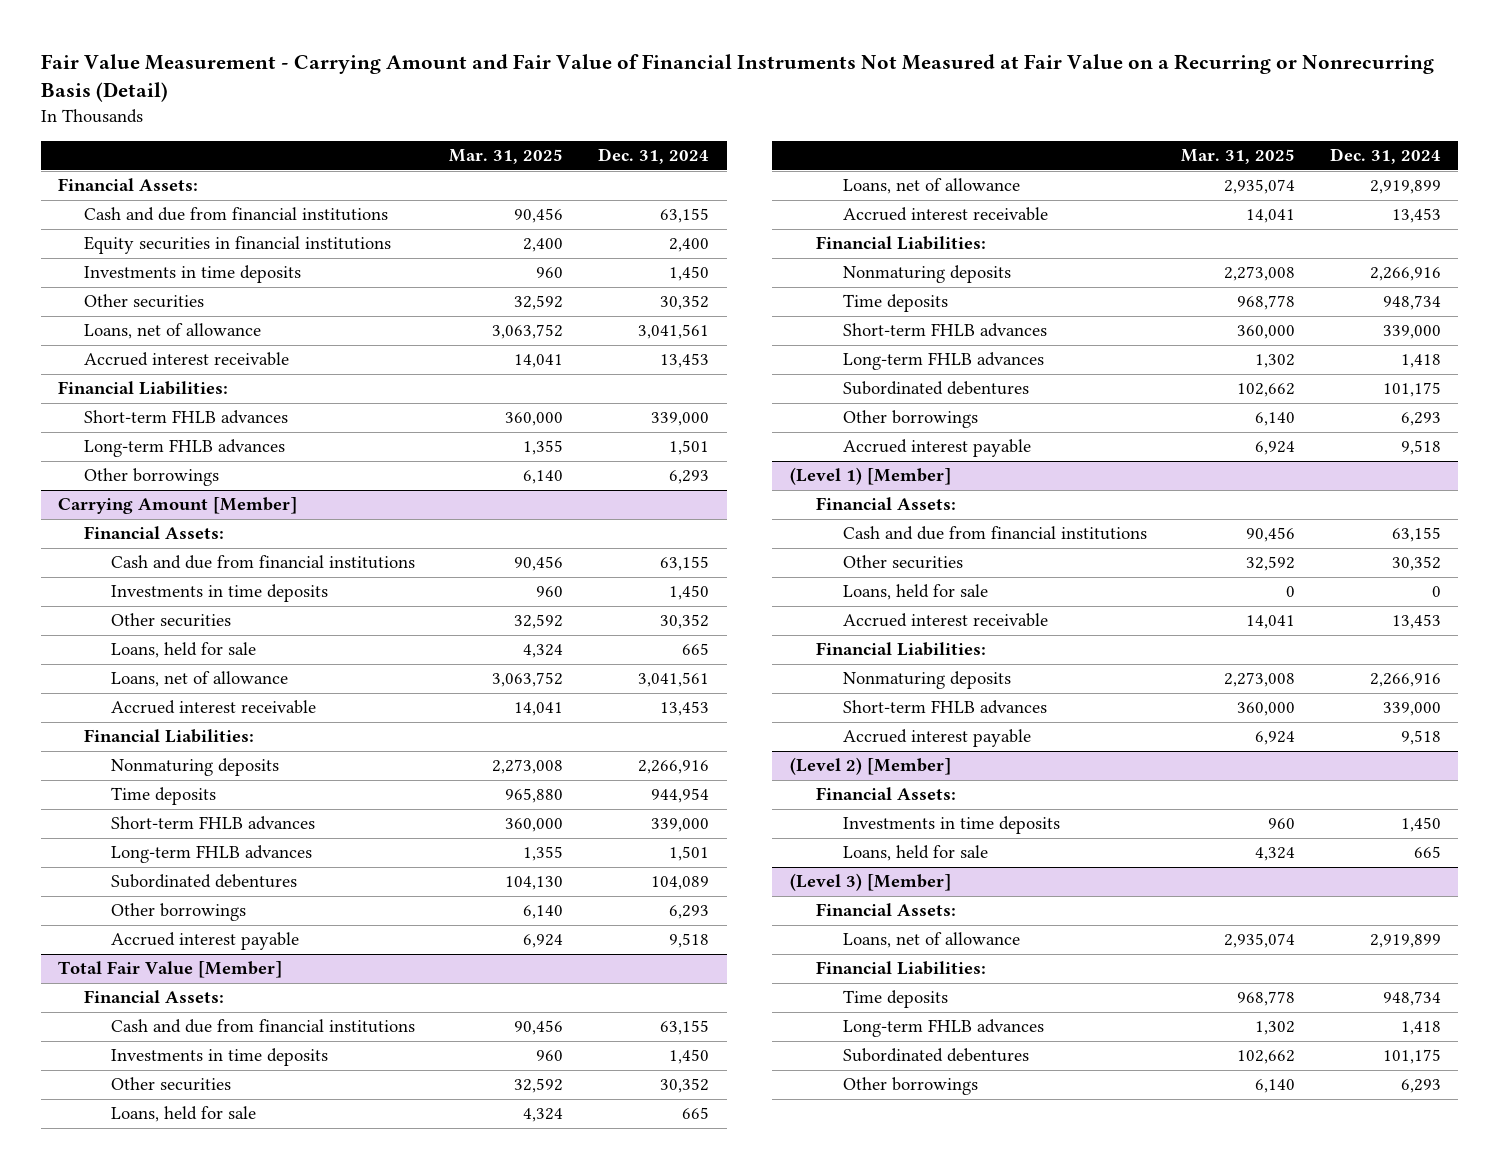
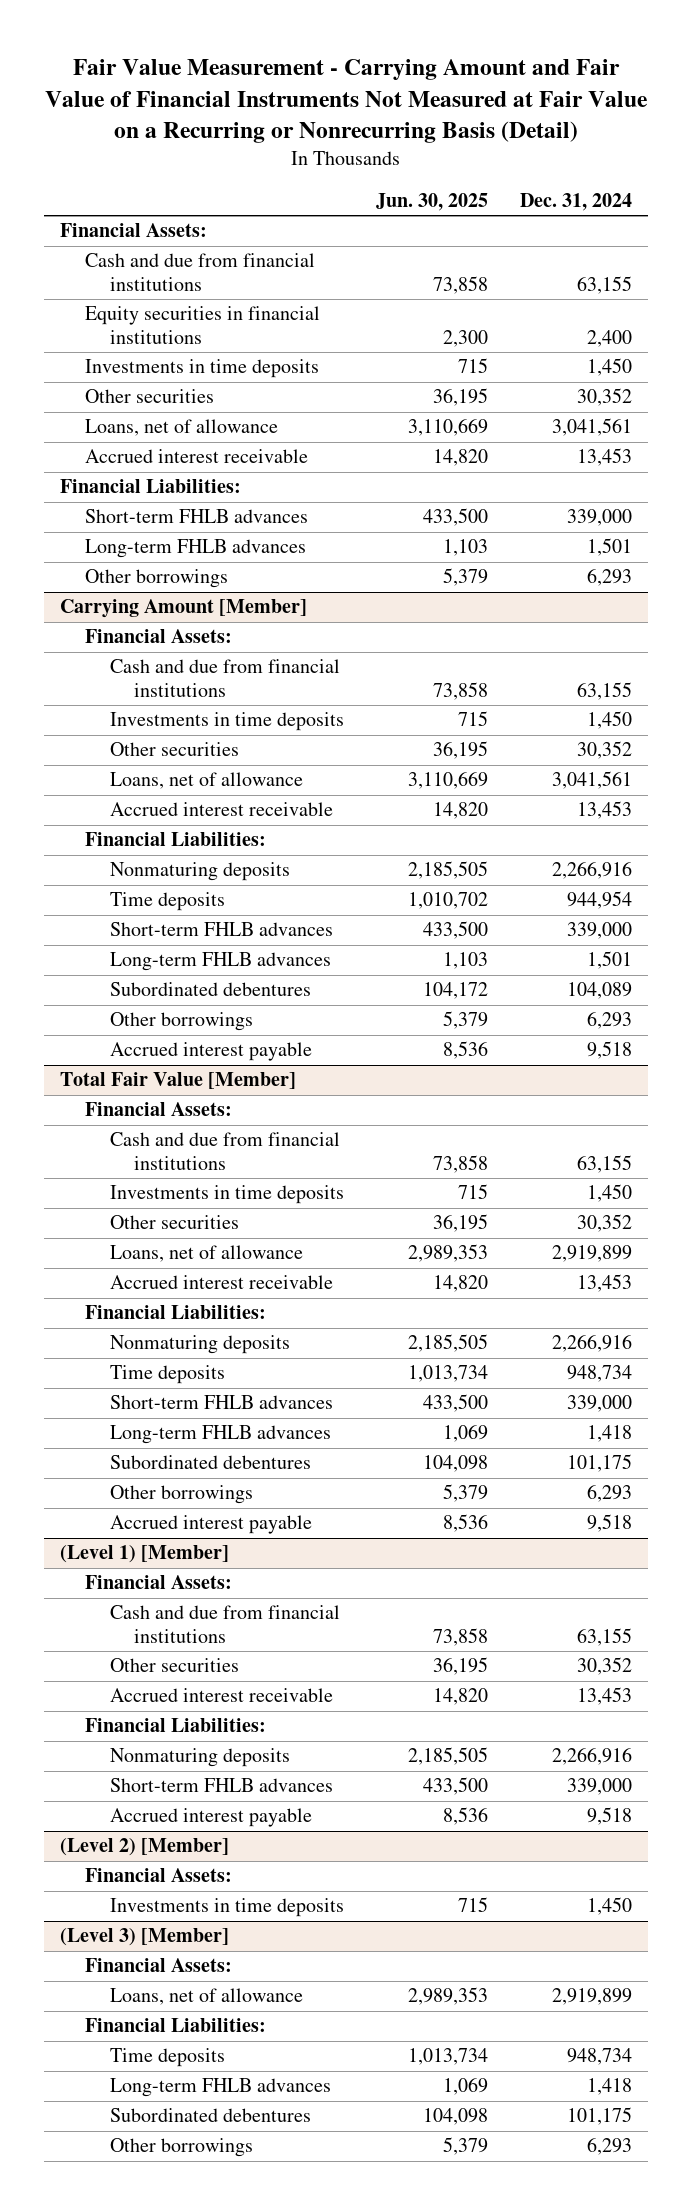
- | Mar. 31, 2025 | Dec. 31, 2024
+ | Jun. 30, 2025 | Dec. 31, 2024
@ Carrying Amount [Member]
- Loans, held for sale | 4,324 | 665
@ Total Fair Value [Member]
- Loans, held for sale | 4,324 | 665
@ (Level 1) [Member]
- Loans, held for sale | 0 | 0
@ (Level 2) [Member]
- Loans, held for sale | 4,324 | 665

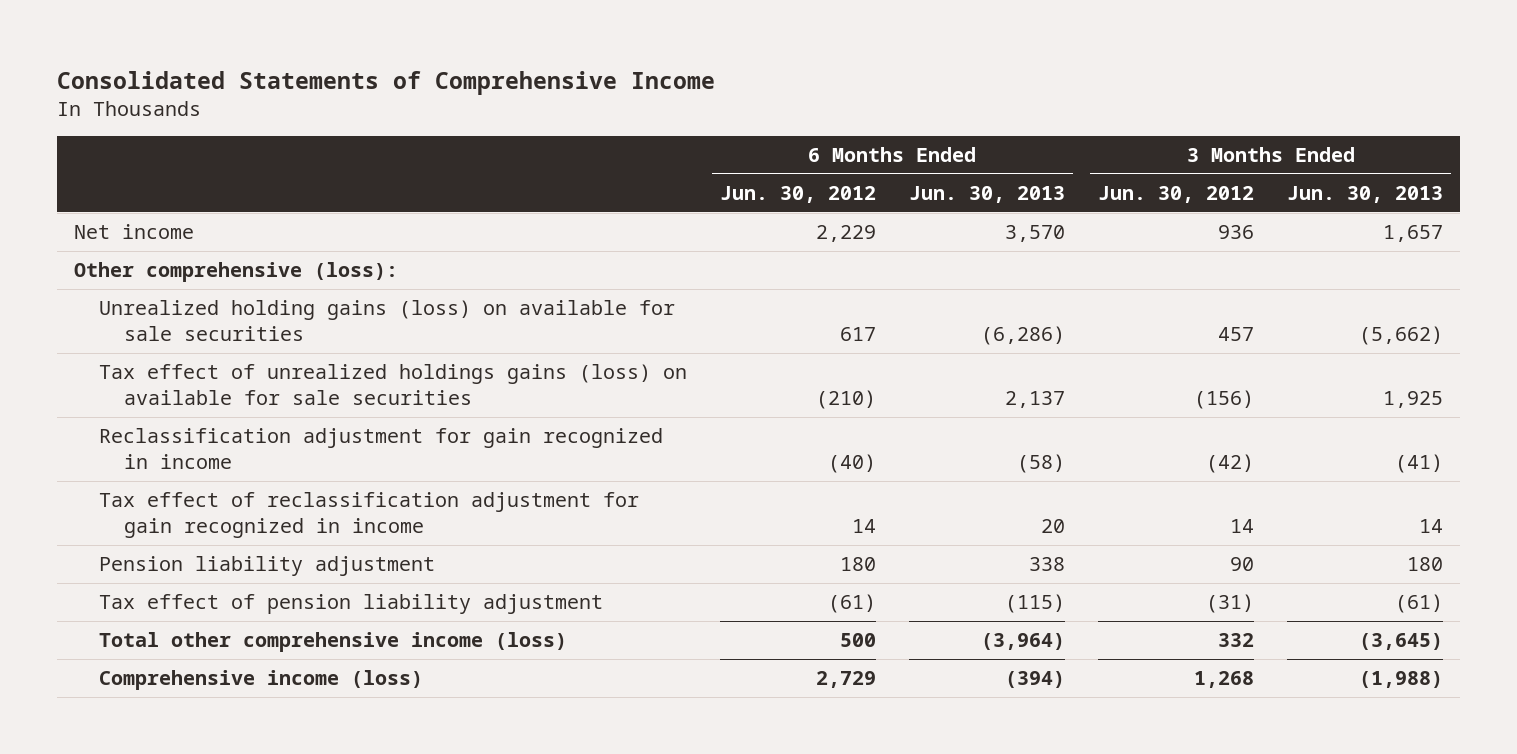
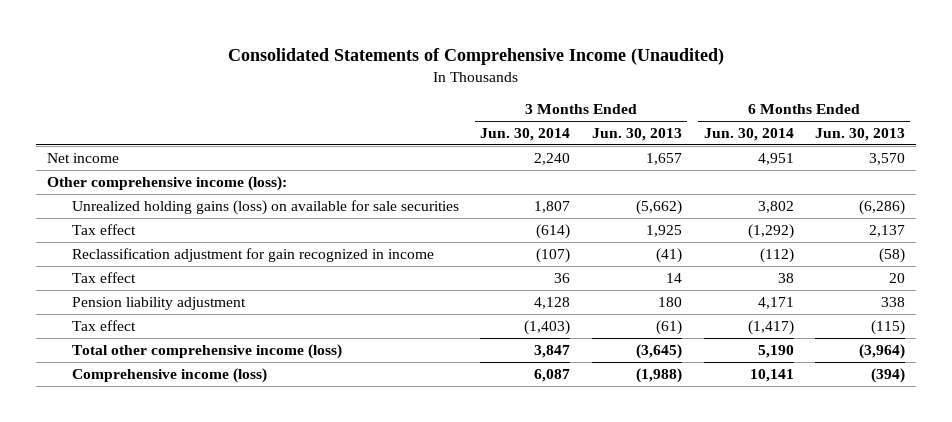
- Consolidated Statements of Comprehensive Income
+ Consolidated Statements of Comprehensive Income (Unaudited)
- | 6 Months Ended Jun. 30, 2012 | 6 Months Ended Jun. 30, 2013 | 3 Months Ended Jun. 30, 2012 | 3 Months Ended Jun. 30, 2013
+ | 3 Months Ended Jun. 30, 2014 | 3 Months Ended Jun. 30, 2013 | 6 Months Ended Jun. 30, 2014 | 6 Months Ended Jun. 30, 2013
- Other comprehensive (loss):
+ Other comprehensive income (loss):
- Tax effect of unrealized holdings gains (loss) on available for sale securities | (210) | 2,137 | (156) | 1,925
+ Tax effect | (614) | 1,925 | (1,292) | 2,137
- Tax effect of reclassification adjustment for gain recognized in income | 14 | 20 | 14 | 14
+ Tax effect | 36 | 14 | 38 | 20
- Tax effect of pension liability adjustment | (61) | (115) | (31) | (61)
+ Tax effect | (1,403) | (61) | (1,417) | (115)

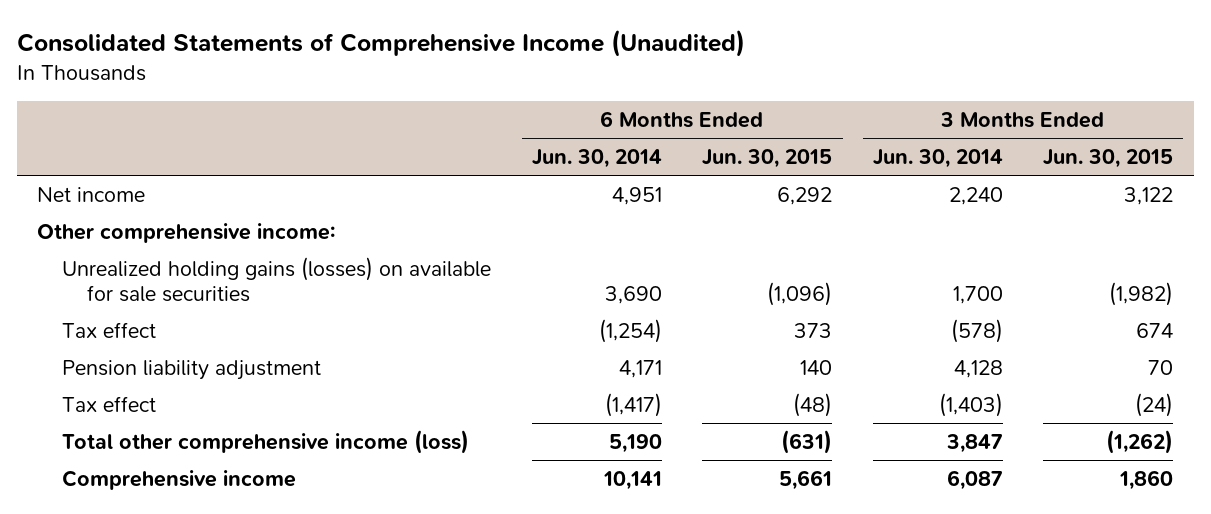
- | 3 Months Ended Jun. 30, 2014 | 3 Months Ended Jun. 30, 2013 | 6 Months Ended Jun. 30, 2014 | 6 Months Ended Jun. 30, 2013
+ | 6 Months Ended Jun. 30, 2014 | 6 Months Ended Jun. 30, 2015 | 3 Months Ended Jun. 30, 2014 | 3 Months Ended Jun. 30, 2015
- Other comprehensive income (loss):
- Unrealized holding gains (loss) on available for sale securities | 1,807 | (5,662) | 3,802 | (6,286)
- Tax effect | (614) | 1,925 | (1,292) | 2,137
- Reclassification adjustment for gain recognized in income | (107) | (41) | (112) | (58)
- Tax effect | 36 | 14 | 38 | 20
+ Other comprehensive income:
+ Unrealized holding gains (losses) on available for sale securities | 3,690 | (1,096) | 1,700 | (1,982)
+ Tax effect | (1,254) | 373 | (578) | 674
- Comprehensive income (loss) | 6,087 | (1,988) | 10,141 | (394)
+ Comprehensive income | 10,141 | 5,661 | 6,087 | 1,860

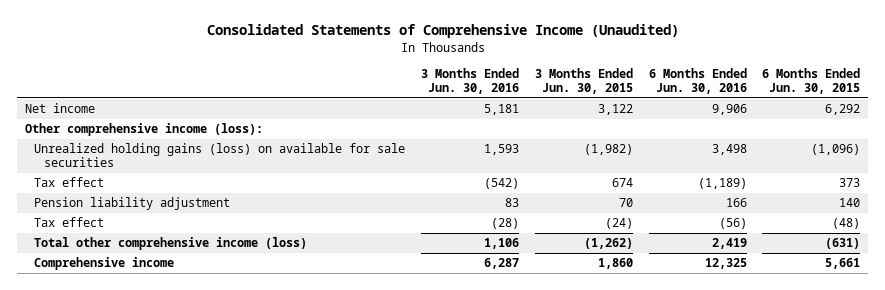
- | 6 Months Ended Jun. 30, 2014 | 6 Months Ended Jun. 30, 2015 | 3 Months Ended Jun. 30, 2014 | 3 Months Ended Jun. 30, 2015
+ | 3 Months Ended Jun. 30, 2016 | 3 Months Ended Jun. 30, 2015 | 6 Months Ended Jun. 30, 2016 | 6 Months Ended Jun. 30, 2015
- Other comprehensive income:
- Unrealized holding gains (losses) on available for sale securities | 3,690 | (1,096) | 1,700 | (1,982)
+ Other comprehensive income (loss):
+ Unrealized holding gains (loss) on available for sale securities | 1,593 | (1,982) | 3,498 | (1,096)

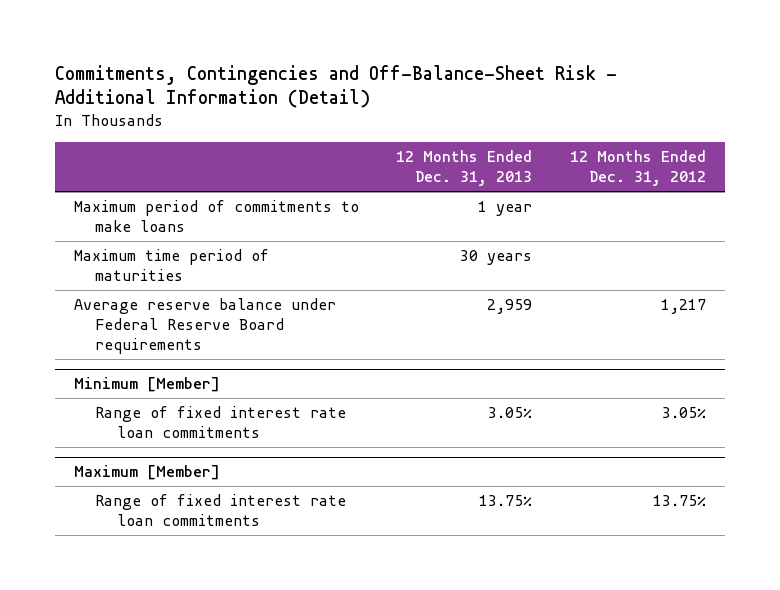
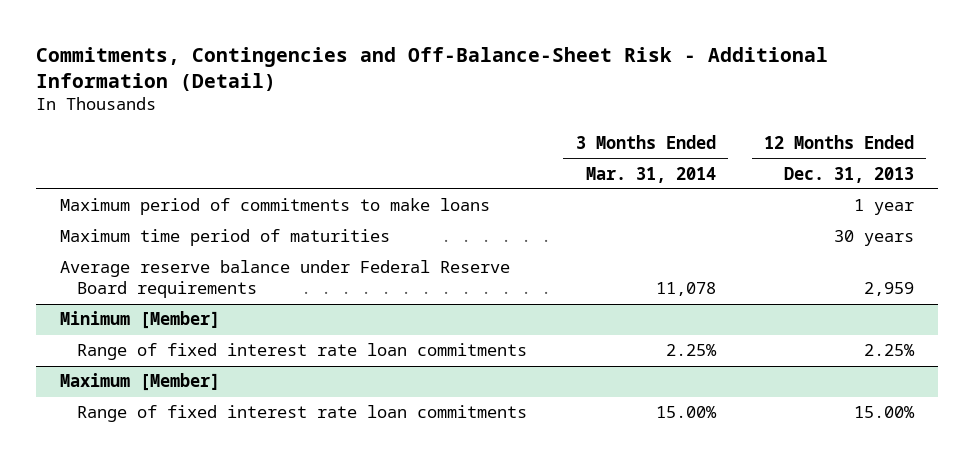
- | 12 Months Ended Dec. 31, 2013 | 12 Months Ended Dec. 31, 2012
+ | 3 Months Ended Mar. 31, 2014 | 12 Months Ended Dec. 31, 2013
@ Minimum [Member]
- Range of fixed interest rate loan commitments | 3.05% | 3.05%
+ Range of fixed interest rate loan commitments | 2.25% | 2.25%
@ Maximum [Member]
- Range of fixed interest rate loan commitments | 13.75% | 13.75%
+ Range of fixed interest rate loan commitments | 15.00% | 15.00%

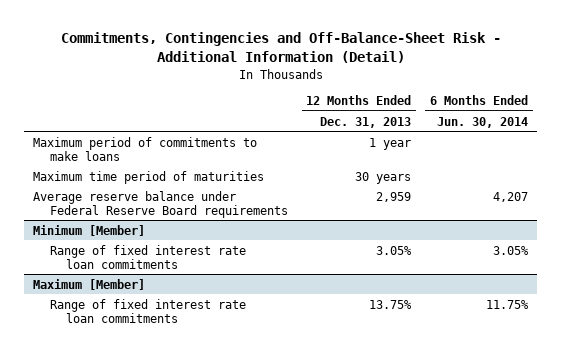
- | 3 Months Ended Mar. 31, 2014 | 12 Months Ended Dec. 31, 2013
+ | 12 Months Ended Dec. 31, 2013 | 6 Months Ended Jun. 30, 2014
@ Minimum [Member]
- Range of fixed interest rate loan commitments | 2.25% | 2.25%
+ Range of fixed interest rate loan commitments | 3.05% | 3.05%
@ Maximum [Member]
- Range of fixed interest rate loan commitments | 15.00% | 15.00%
+ Range of fixed interest rate loan commitments | 13.75% | 11.75%

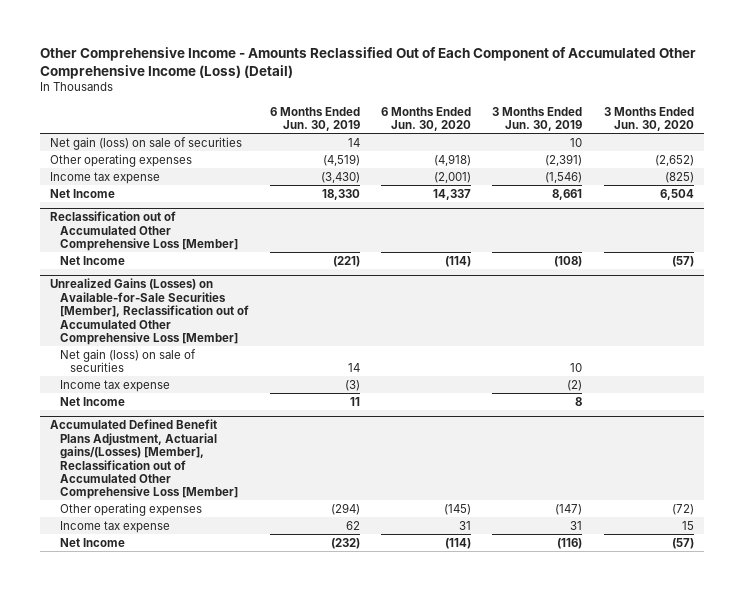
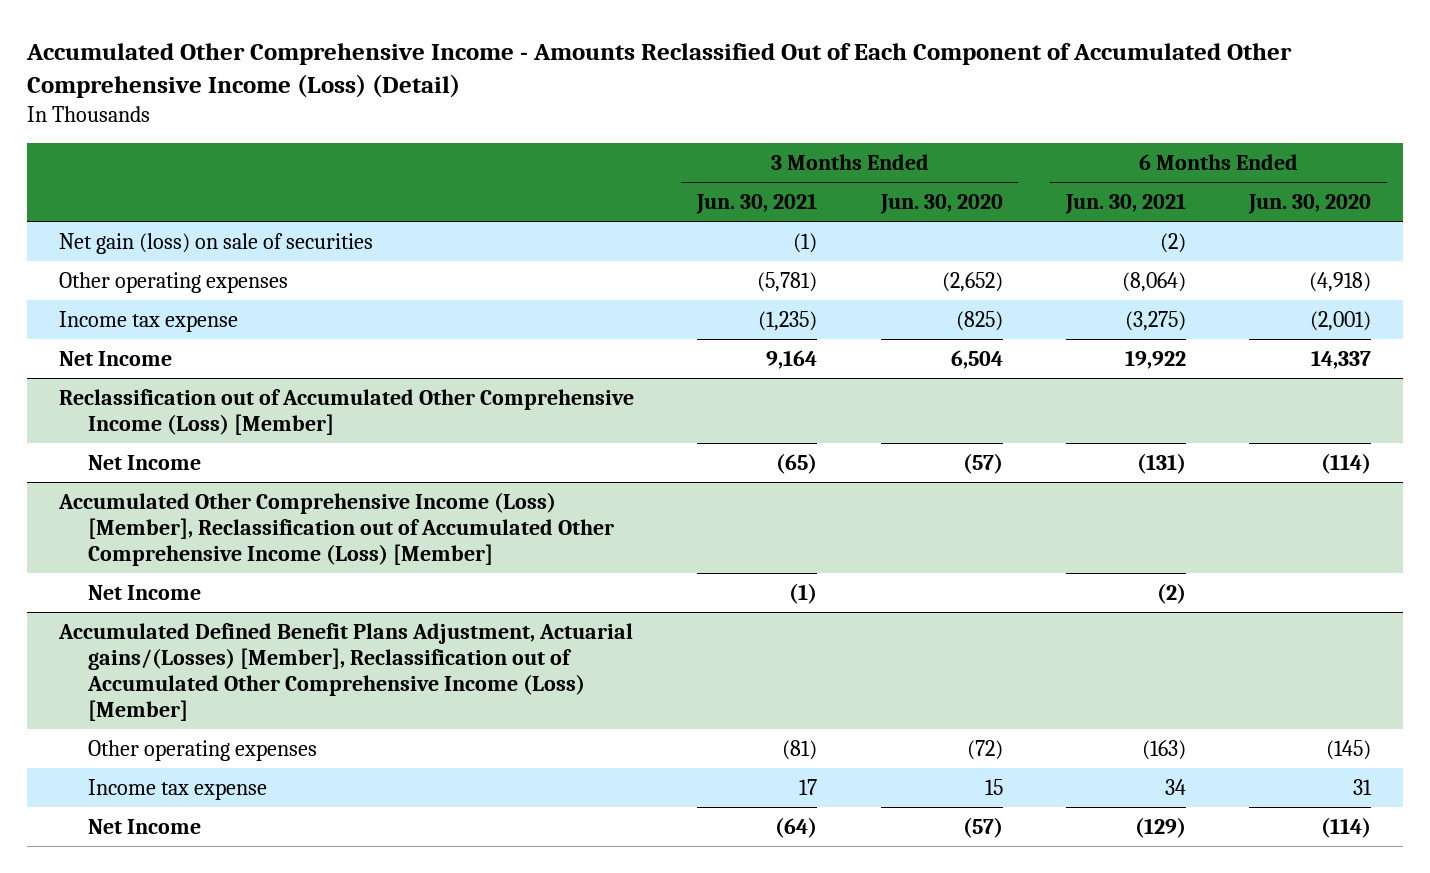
- Other Comprehensive Income - Amounts Reclassified Out of Each Component of Accumulated Other Comprehensive Income (Loss) (Detail)
+ Accumulated Other Comprehensive Income - Amounts Reclassified Out of Each Component of Accumulated Other Comprehensive Income (Loss) (Detail)
- | 6 Months Ended Jun. 30, 2019 | 6 Months Ended Jun. 30, 2020 | 3 Months Ended Jun. 30, 2019 | 3 Months Ended Jun. 30, 2020
+ | 3 Months Ended Jun. 30, 2021 | 3 Months Ended Jun. 30, 2020 | 6 Months Ended Jun. 30, 2021 | 6 Months Ended Jun. 30, 2020
- Reclassification out of Accumulated Other Comprehensive Loss [Member]
+ Reclassification out of Accumulated Other Comprehensive Income (Loss) [Member]
- Unrealized Gains (Losses) on Available-for-Sale Securities [Member], Reclassification out of Accumulated Other Comprehensive Loss [Member]
- Net gain (loss) on sale of securities | 14 | | 10 |
- Income tax expense | (3) | | (2) |
+ Accumulated Other Comprehensive Income (Loss) [Member], Reclassification out of Accumulated Other Comprehensive Income (Loss) [Member]
- Accumulated Defined Benefit Plans Adjustment, Actuarial gains/(Losses) [Member], Reclassification out of Accumulated Other Comprehensive Loss [Member]
+ Accumulated Defined Benefit Plans Adjustment, Actuarial gains/(Losses) [Member], Reclassification out of Accumulated Other Comprehensive Income (Loss) [Member]

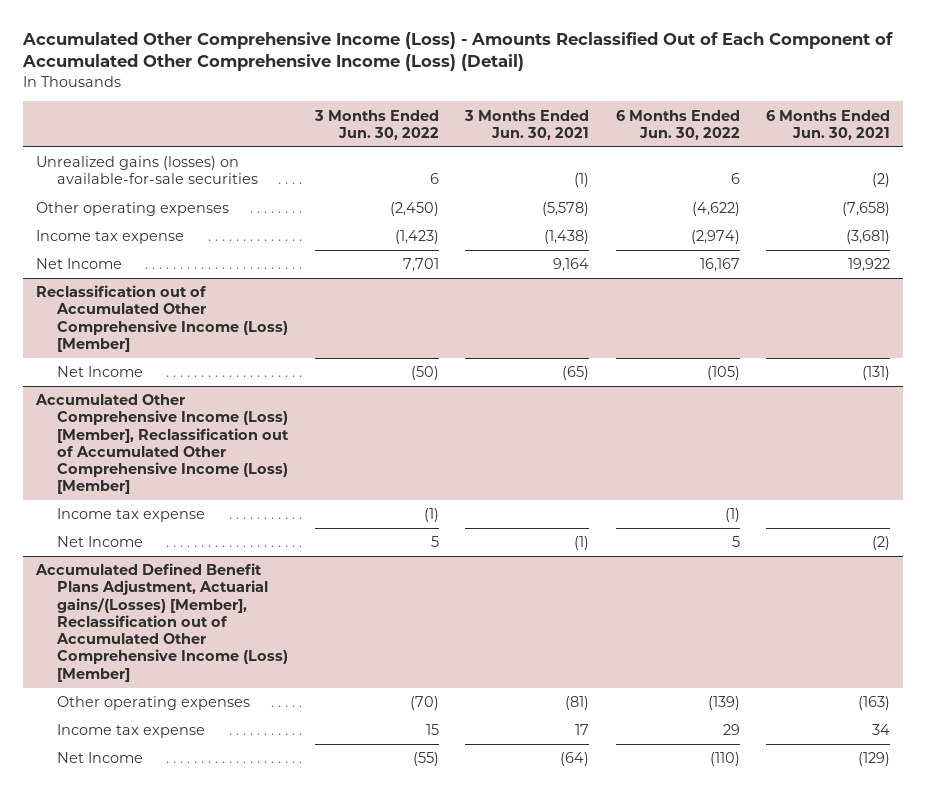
- Accumulated Other Comprehensive Income - Amounts Reclassified Out of Each Component of Accumulated Other Comprehensive Income (Loss) (Detail)
+ Accumulated Other Comprehensive Income (Loss) - Amounts Reclassified Out of Each Component of Accumulated Other Comprehensive Income (Loss) (Detail)
- | 3 Months Ended Jun. 30, 2021 | 3 Months Ended Jun. 30, 2020 | 6 Months Ended Jun. 30, 2021 | 6 Months Ended Jun. 30, 2020
+ | 3 Months Ended Jun. 30, 2022 | 3 Months Ended Jun. 30, 2021 | 6 Months Ended Jun. 30, 2022 | 6 Months Ended Jun. 30, 2021
- Net gain (loss) on sale of securities | (1) | | (2) |
- Other operating expenses | (5,781) | (2,652) | (8,064) | (4,918)
- Income tax expense | (1,235) | (825) | (3,275) | (2,001)
+ Unrealized gains (losses) on available-for-sale securities | 6 | (1) | 6 | (2)
+ Other operating expenses | (2,450) | (5,578) | (4,622) | (7,658)
+ Income tax expense | (1,423) | (1,438) | (2,974) | (3,681)
@ Accumulated Other Comprehensive Income (Loss) [Member], Reclassification out of Accumulated Other Comprehensive Income (Loss) [Member]
+ Income tax expense | (1) | | (1) |

